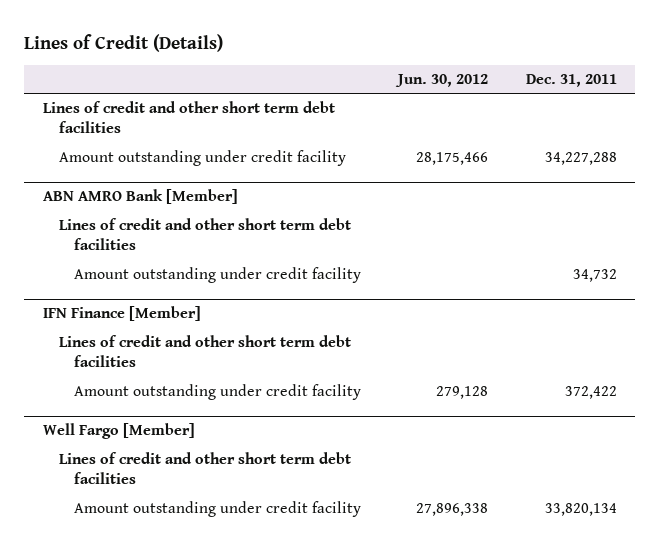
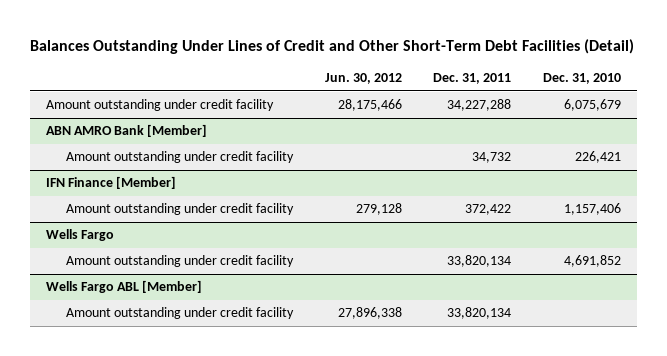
- Lines of Credit (Details)
+ Balances Outstanding Under Lines of Credit and Other Short-Term Debt Facilities (Detail)
- | Jun. 30, 2012 | Dec. 31, 2011
+ | Jun. 30, 2012 | Dec. 31, 2011 | Dec. 31, 2010
- Lines of credit and other short term debt facilities
@ ABN AMRO Bank [Member]
- Lines of credit and other short term debt facilities
@ IFN Finance [Member]
- Lines of credit and other short term debt facilities
- Well Fargo [Member]
- Lines of credit and other short term debt facilities
+ Wells Fargo
+ Amount outstanding under credit facility | | 33,820,134 | 4,691,852
+ Wells Fargo ABL [Member]

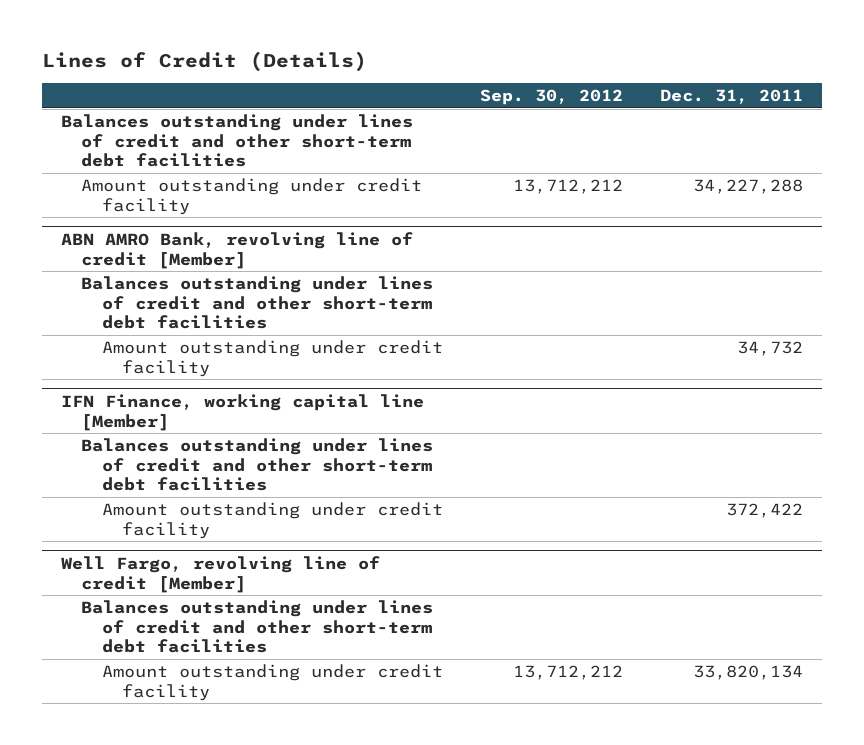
- Balances Outstanding Under Lines of Credit and Other Short-Term Debt Facilities (Detail)
+ Lines of Credit (Details)
- | Jun. 30, 2012 | Dec. 31, 2011 | Dec. 31, 2010
+ | Sep. 30, 2012 | Dec. 31, 2011
+ Balances outstanding under lines of credit and other short-term debt facilities
- ABN AMRO Bank [Member]
+ ABN AMRO Bank, revolving line of credit [Member]
+ Balances outstanding under lines of credit and other short-term debt facilities
- IFN Finance [Member]
+ IFN Finance, working capital line [Member]
+ Balances outstanding under lines of credit and other short-term debt facilities
- Wells Fargo
- Amount outstanding under credit facility | | 33,820,134 | 4,691,852
- Wells Fargo ABL [Member]
+ Well Fargo, revolving line of credit [Member]
+ Balances outstanding under lines of credit and other short-term debt facilities

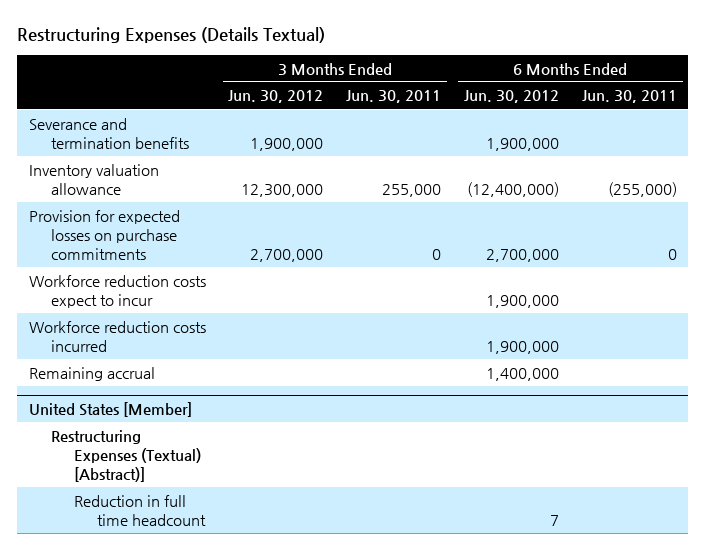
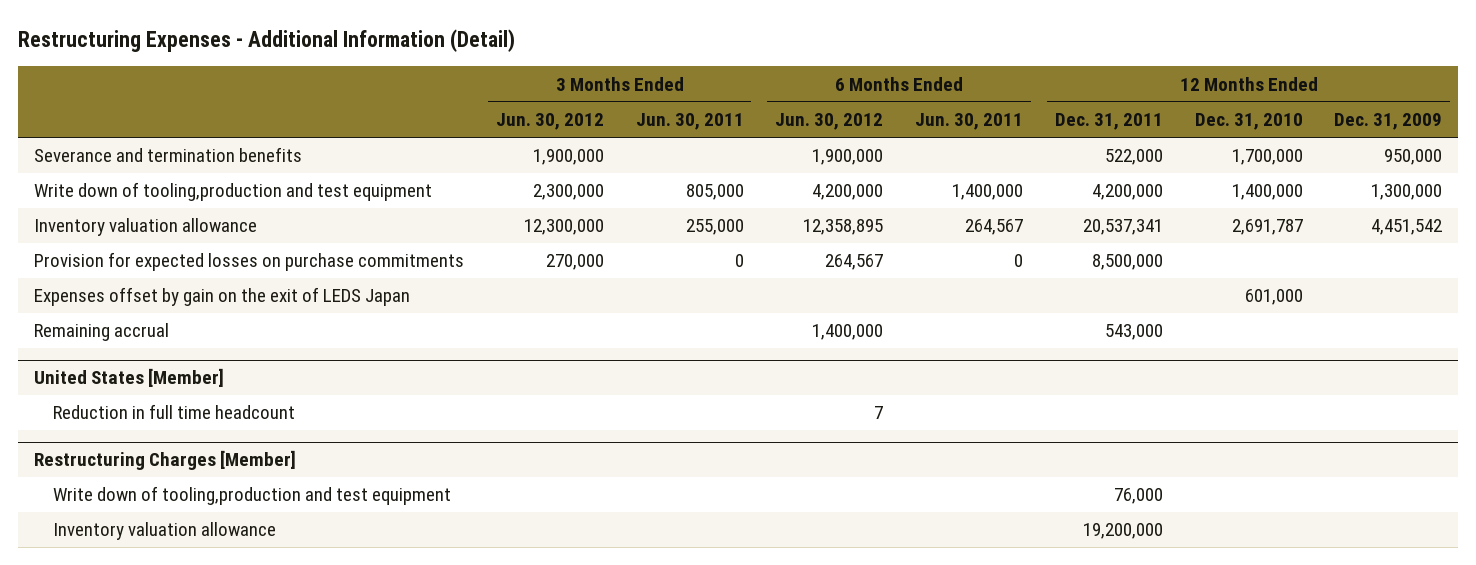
- Restructuring Expenses (Details Textual)
+ Restructuring Expenses - Additional Information (Detail)
- | 3 Months Ended Jun. 30, 2012 | 3 Months Ended Jun. 30, 2011 | 6 Months Ended Jun. 30, 2012 | 6 Months Ended Jun. 30, 2011
+ | 3 Months Ended Jun. 30, 2012 | 3 Months Ended Jun. 30, 2011 | 6 Months Ended Jun. 30, 2012 | 6 Months Ended Jun. 30, 2011 | 12 Months Ended Dec. 31, 2011 | 12 Months Ended Dec. 31, 2010 | 12 Months Ended Dec. 31, 2009
- Inventory valuation allowance | 12,300,000 | 255,000 | (12,400,000) | (255,000)
- Provision for expected losses on purchase commitments | 2,700,000 | 0 | 2,700,000 | 0
- Workforce reduction costs expect to incur | | | 1,900,000 |
- Workforce reduction costs incurred | | | 1,900,000 |
+ Write down of tooling,production and test equipment | 2,300,000 | 805,000 | 4,200,000 | 1,400,000 | 4,200,000 | 1,400,000 | 1,300,000
+ Inventory valuation allowance | 12,300,000 | 255,000 | 12,358,895 | 264,567 | 20,537,341 | 2,691,787 | 4,451,542
+ Provision for expected losses on purchase commitments | 270,000 | 0 | 264,567 | 0 | 8,500,000 | |
+ Expenses offset by gain on the exit of LEDS Japan | | | | | | 601,000 |
@ United States [Member]
- Restructuring Expenses (Textual) [Abstract)]
+ Restructuring Charges [Member]
+ Write down of tooling,production and test equipment | | | | | 76,000 | |
+ Inventory valuation allowance | | | | | 19,200,000 | |

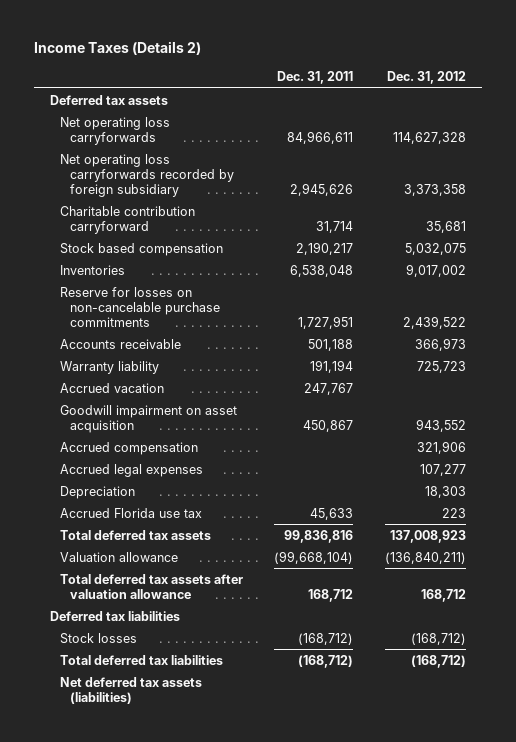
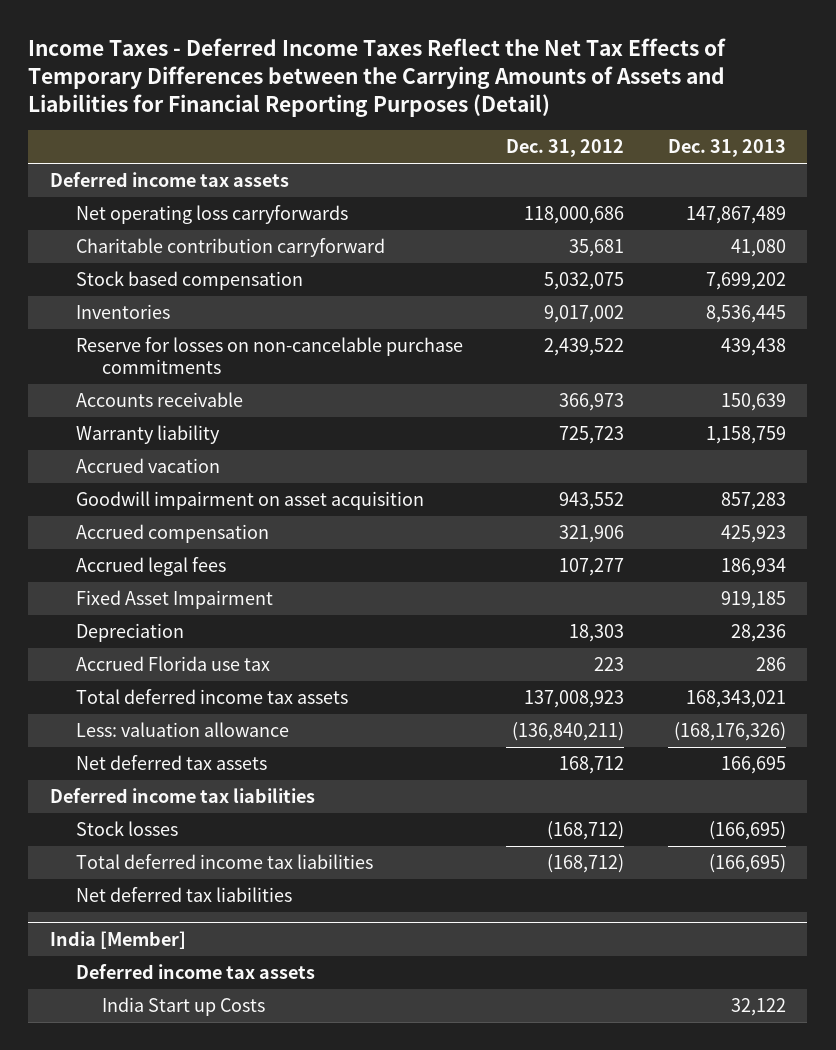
- Income Taxes (Details 2)
+ Income Taxes - Deferred Income Taxes Reflect the Net Tax Effects of Temporary Differences between the Carrying Amounts of Assets and Liabilities for Financial Reporting Purposes (Detail)
- | Dec. 31, 2011 | Dec. 31, 2012
+ | Dec. 31, 2012 | Dec. 31, 2013
- Deferred tax assets
- Net operating loss carryforwards | 84,966,611 | 114,627,328
- Net operating loss carryforwards recorded by foreign subsidiary | 2,945,626 | 3,373,358
+ Deferred income tax assets
+ Net operating loss carryforwards | 118,000,686 | 147,867,489
- Accrued legal expenses | | 107,277
+ Accrued legal fees | 107,277 | 186,934
+ Fixed Asset Impairment | | 919,185
- Total deferred tax assets | 99,836,816 | 137,008,923
- Valuation allowance | (99,668,104) | (136,840,211)
- Total deferred tax assets after valuation allowance | 168,712 | 168,712
- Deferred tax liabilities
+ Total deferred income tax assets | 137,008,923 | 168,343,021
+ Less: valuation allowance | (136,840,211) | (168,176,326)
+ Net deferred tax assets | 168,712 | 166,695
+ Deferred income tax liabilities
- Total deferred tax liabilities | (168,712) | (168,712)
- Net deferred tax assets (liabilities)
+ Total deferred income tax liabilities | (168,712) | (166,695)
+ Net deferred tax liabilities
+ India [Member]
+ Deferred income tax assets
+ India Start up Costs | | 32,122

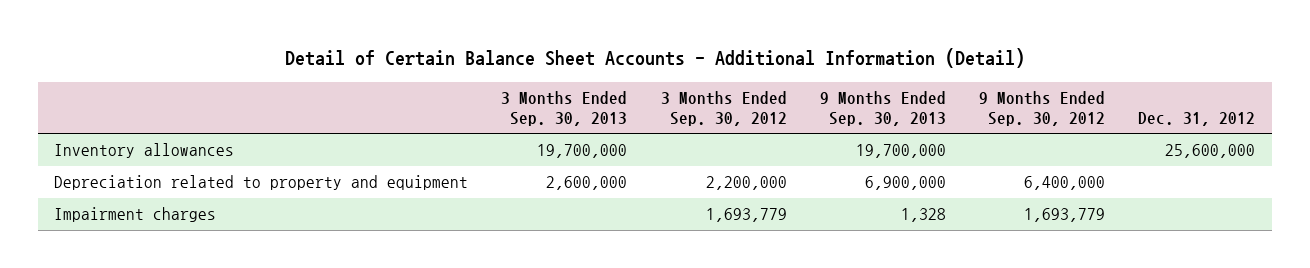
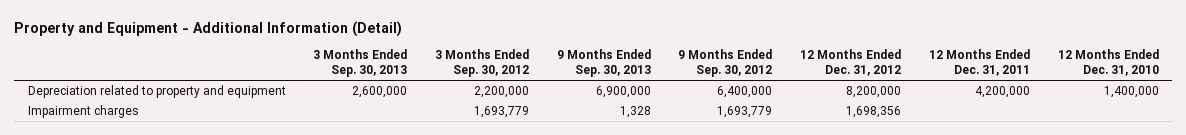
- Detail of Certain Balance Sheet Accounts - Additional Information (Detail)
+ Property and Equipment - Additional Information (Detail)
- | 3 Months Ended Sep. 30, 2013 | 3 Months Ended Sep. 30, 2012 | 9 Months Ended Sep. 30, 2013 | 9 Months Ended Sep. 30, 2012 | Dec. 31, 2012
+ | 3 Months Ended Sep. 30, 2013 | 3 Months Ended Sep. 30, 2012 | 9 Months Ended Sep. 30, 2013 | 9 Months Ended Sep. 30, 2012 | 12 Months Ended Dec. 31, 2012 | 12 Months Ended Dec. 31, 2011 | 12 Months Ended Dec. 31, 2010
- Inventory allowances | 19,700,000 | | 19,700,000 | | 25,600,000

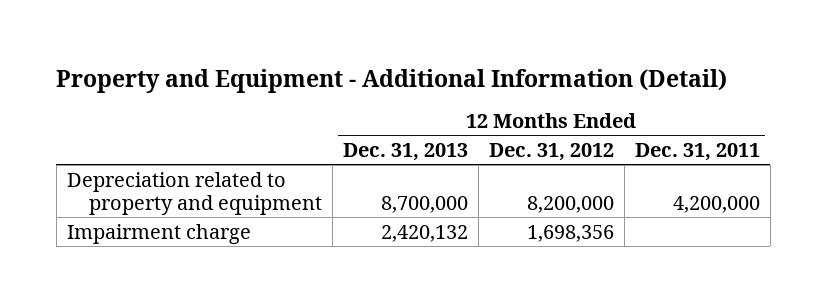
- | 3 Months Ended Sep. 30, 2013 | 3 Months Ended Sep. 30, 2012 | 9 Months Ended Sep. 30, 2013 | 9 Months Ended Sep. 30, 2012 | 12 Months Ended Dec. 31, 2012 | 12 Months Ended Dec. 31, 2011 | 12 Months Ended Dec. 31, 2010
+ | 12 Months Ended Dec. 31, 2013 | 12 Months Ended Dec. 31, 2012 | 12 Months Ended Dec. 31, 2011
- Impairment charges | | 1,693,779 | 1,328 | 1,693,779 | 1,698,356 | |
+ Impairment charge | 2,420,132 | 1,698,356 |

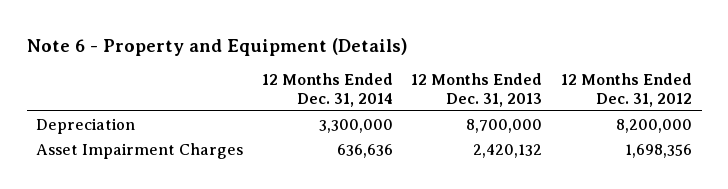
- Property and Equipment - Additional Information (Detail)
+ Note 6 - Property and Equipment (Details)
- | 12 Months Ended Dec. 31, 2013 | 12 Months Ended Dec. 31, 2012 | 12 Months Ended Dec. 31, 2011
+ | 12 Months Ended Dec. 31, 2014 | 12 Months Ended Dec. 31, 2013 | 12 Months Ended Dec. 31, 2012
- Depreciation related to property and equipment | 8,700,000 | 8,200,000 | 4,200,000
- Impairment charge | 2,420,132 | 1,698,356 |
+ Depreciation | 3,300,000 | 8,700,000 | 8,200,000
+ Asset Impairment Charges | 636,636 | 2,420,132 | 1,698,356

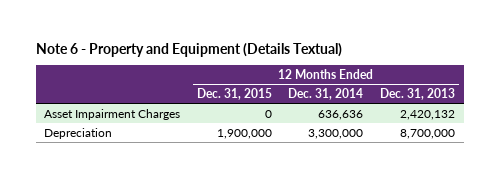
- Note 6 - Property and Equipment (Details)
+ Note 6 - Property and Equipment (Details Textual)
- | 12 Months Ended Dec. 31, 2014 | 12 Months Ended Dec. 31, 2013 | 12 Months Ended Dec. 31, 2012
+ | 12 Months Ended Dec. 31, 2015 | 12 Months Ended Dec. 31, 2014 | 12 Months Ended Dec. 31, 2013
moved down: Depreciation | 1,900,000 | 3,300,000 | 8,700,000

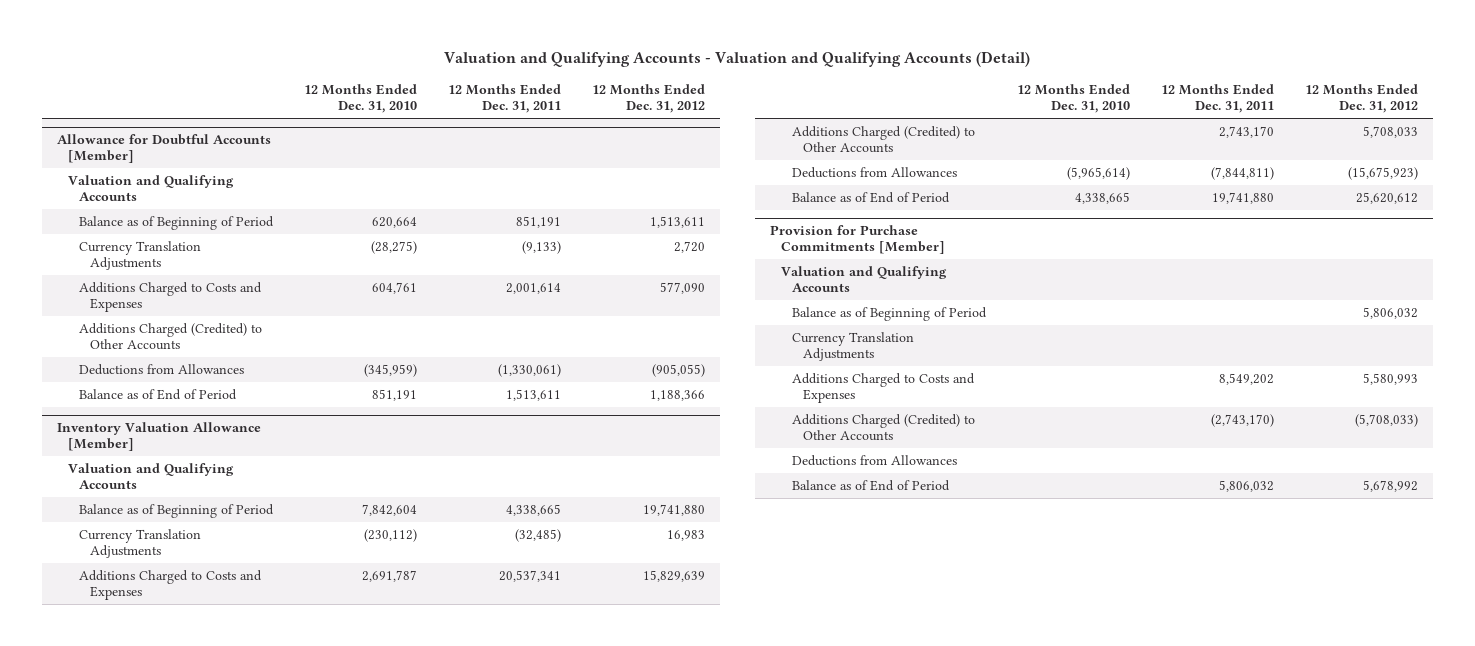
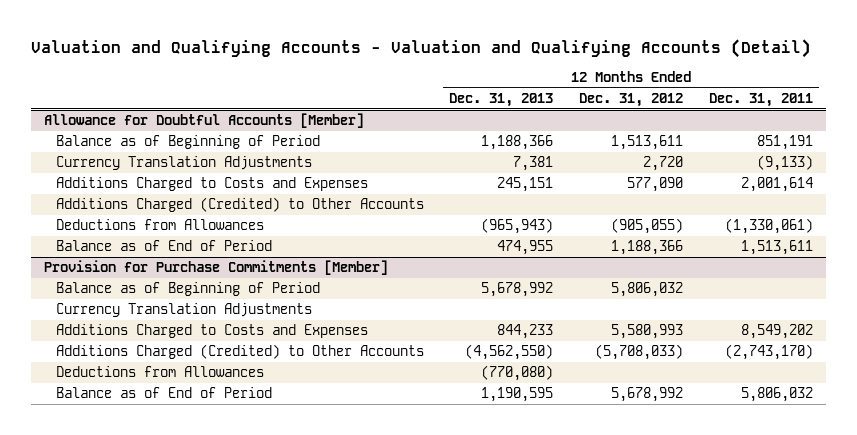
- | 12 Months Ended Dec. 31, 2010 | 12 Months Ended Dec. 31, 2011 | 12 Months Ended Dec. 31, 2012
+ | 12 Months Ended Dec. 31, 2013 | 12 Months Ended Dec. 31, 2012 | 12 Months Ended Dec. 31, 2011
@ Allowance for Doubtful Accounts [Member]
- Valuation and Qualifying Accounts
- Inventory Valuation Allowance [Member]
- Valuation and Qualifying Accounts
- Balance as of Beginning of Period | 7,842,604 | 4,338,665 | 19,741,880
- Currency Translation Adjustments | (230,112) | (32,485) | 16,983
- Additions Charged to Costs and Expenses | 2,691,787 | 20,537,341 | 15,829,639
- Additions Charged (Credited) to Other Accounts | | 2,743,170 | 5,708,033
- Deductions from Allowances | (5,965,614) | (7,844,811) | (15,675,923)
- Balance as of End of Period | 4,338,665 | 19,741,880 | 25,620,612
@ Provision for Purchase Commitments [Member]
- Valuation and Qualifying Accounts

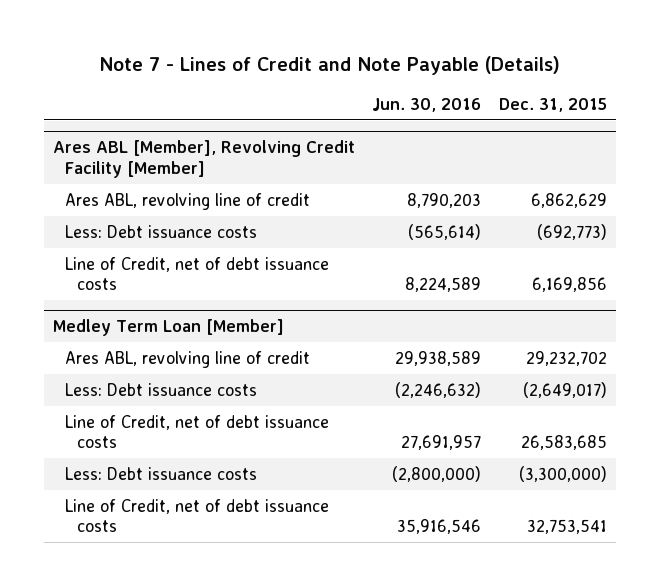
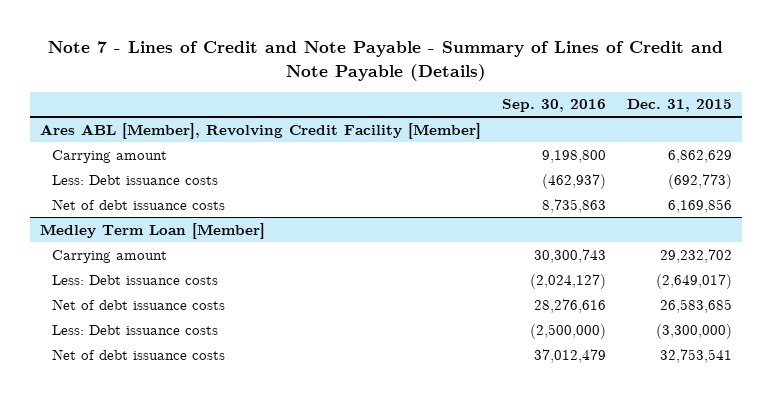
- Note 7 - Lines of Credit and Note Payable (Details)
+ Note 7 - Lines of Credit and Note Payable - Summary of Lines of Credit and Note Payable (Details)
- | Jun. 30, 2016 | Dec. 31, 2015
+ | Sep. 30, 2016 | Dec. 31, 2015
@ Ares ABL [Member], Revolving Credit Facility [Member]
- Ares ABL, revolving line of credit | 8,790,203 | 6,862,629
+ Carrying amount | 9,198,800 | 6,862,629
- Line of Credit, net of debt issuance costs | 8,224,589 | 6,169,856
+ Net of debt issuance costs | 8,735,863 | 6,169,856
@ Medley Term Loan [Member]
- Ares ABL, revolving line of credit | 29,938,589 | 29,232,702
+ Carrying amount | 30,300,743 | 29,232,702
- Line of Credit, net of debt issuance costs | 27,691,957 | 26,583,685
+ Net of debt issuance costs | 28,276,616 | 26,583,685
- Line of Credit, net of debt issuance costs | 35,916,546 | 32,753,541
+ Net of debt issuance costs | 37,012,479 | 32,753,541

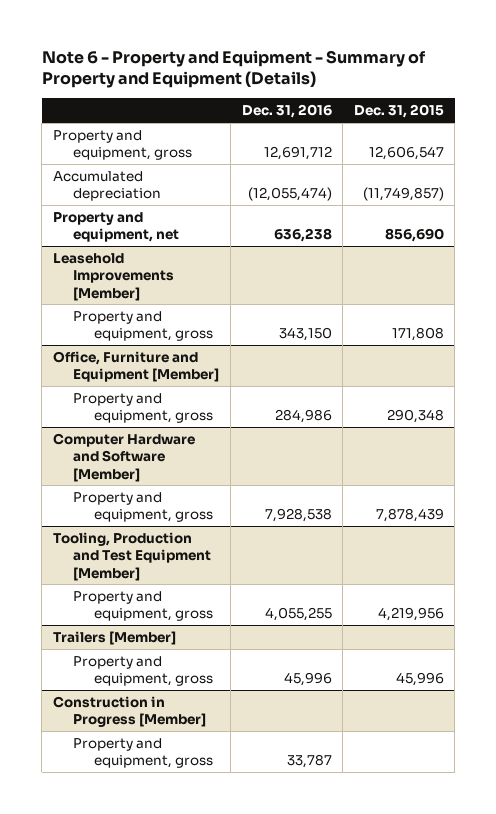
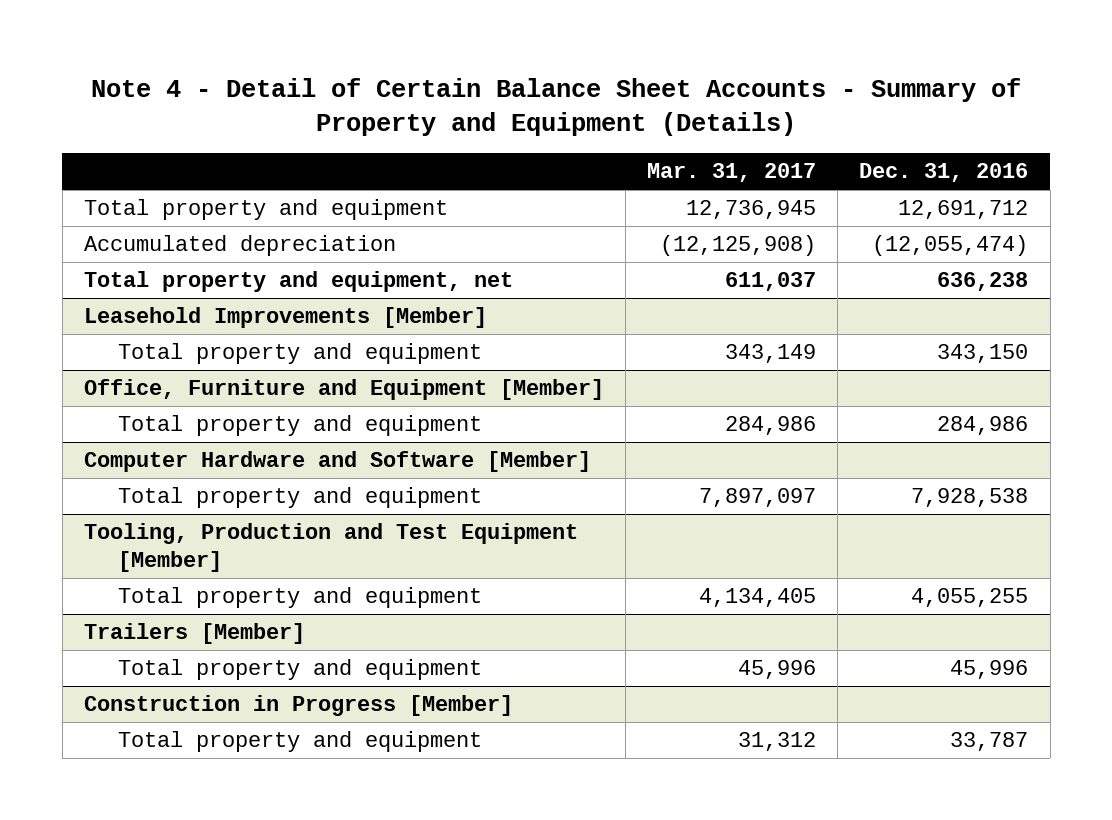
- Note 6 - Property and Equipment - Summary of Property and Equipment (Details)
+ Note 4 - Detail of Certain Balance Sheet Accounts - Summary of Property and Equipment (Details)
- | Dec. 31, 2016 | Dec. 31, 2015
+ | Mar. 31, 2017 | Dec. 31, 2016
- Property and equipment, gross | 12,691,712 | 12,606,547
+ Total property and equipment | 12,736,945 | 12,691,712
- Property and equipment, net | 636,238 | 856,690
+ Total property and equipment, net | 611,037 | 636,238
@ Leasehold Improvements [Member]
- Property and equipment, gross | 343,150 | 171,808
+ Total property and equipment | 343,149 | 343,150
@ Office, Furniture and Equipment [Member]
- Property and equipment, gross | 284,986 | 290,348
+ Total property and equipment | 284,986 | 284,986
@ Computer Hardware and Software [Member]
- Property and equipment, gross | 7,928,538 | 7,878,439
+ Total property and equipment | 7,897,097 | 7,928,538
@ Tooling, Production and Test Equipment [Member]
- Property and equipment, gross | 4,055,255 | 4,219,956
+ Total property and equipment | 4,134,405 | 4,055,255
@ Trailers [Member]
- Property and equipment, gross | 45,996 | 45,996
+ Total property and equipment | 45,996 | 45,996
@ Construction in Progress [Member]
- Property and equipment, gross | 33,787 |
+ Total property and equipment | 31,312 | 33,787

